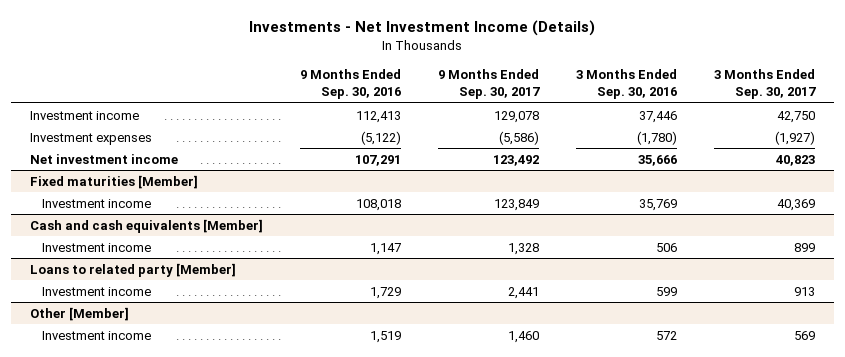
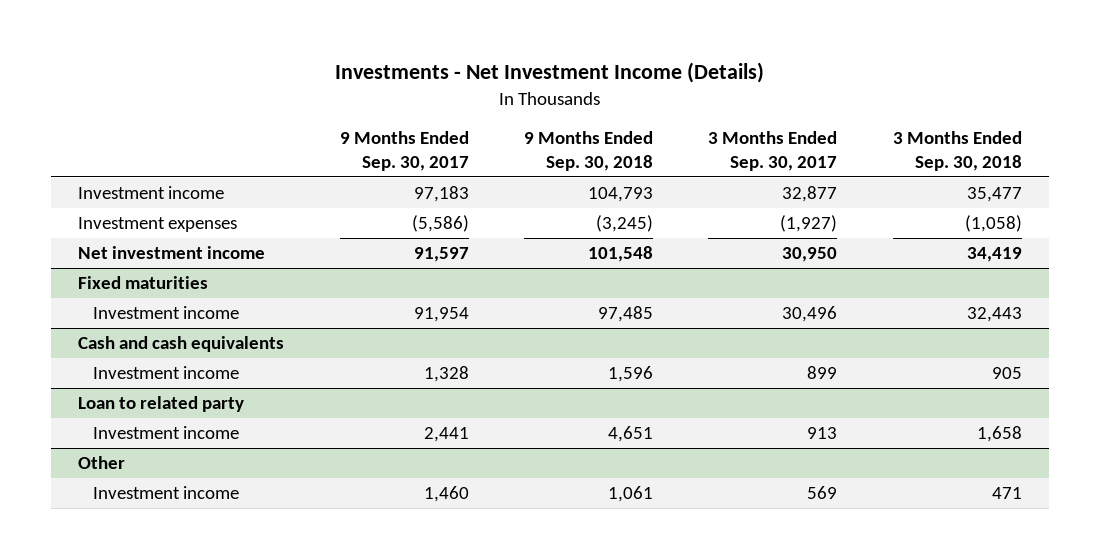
- | 9 Months Ended Sep. 30, 2016 | 9 Months Ended Sep. 30, 2017 | 3 Months Ended Sep. 30, 2016 | 3 Months Ended Sep. 30, 2017
+ | 9 Months Ended Sep. 30, 2017 | 9 Months Ended Sep. 30, 2018 | 3 Months Ended Sep. 30, 2017 | 3 Months Ended Sep. 30, 2018
- Investment income | 112,413 | 129,078 | 37,446 | 42,750
+ Investment income | 97,183 | 104,793 | 32,877 | 35,477
- Net investment income | 107,291 | 123,492 | 35,666 | 40,823
- Fixed maturities [Member]
- Investment income | 108,018 | 123,849 | 35,769 | 40,369
- Cash and cash equivalents [Member]
+ Net investment income | 91,597 | 101,548 | 30,950 | 34,419
+ Fixed maturities
+ Investment income | 91,954 | 97,485 | 30,496 | 32,443
+ Cash and cash equivalents
- Loans to related party [Member]
+ Loan to related party
- Other [Member]
+ Other

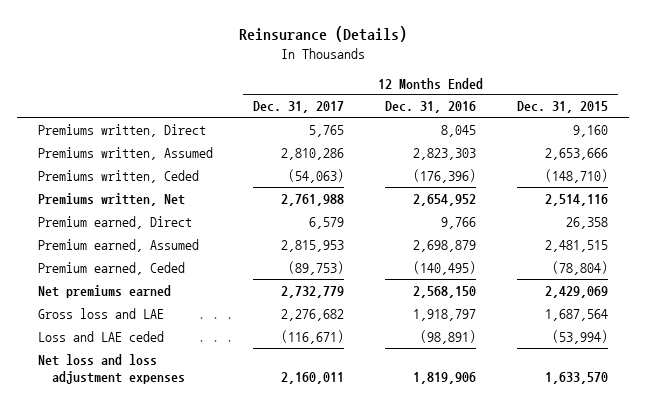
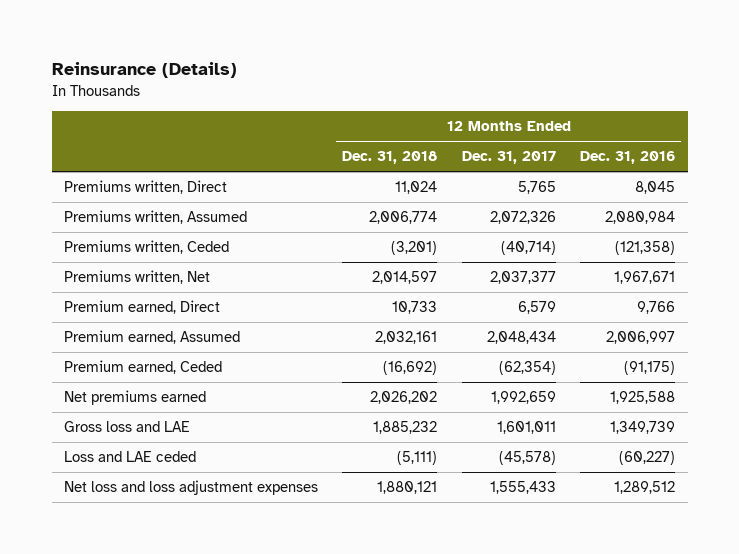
- | 12 Months Ended Dec. 31, 2017 | 12 Months Ended Dec. 31, 2016 | 12 Months Ended Dec. 31, 2015
+ | 12 Months Ended Dec. 31, 2018 | 12 Months Ended Dec. 31, 2017 | 12 Months Ended Dec. 31, 2016
- Premiums written, Assumed | 2,810,286 | 2,823,303 | 2,653,666
- Premiums written, Ceded | (54,063) | (176,396) | (148,710)
- Premiums written, Net | 2,761,988 | 2,654,952 | 2,514,116
+ Premiums written, Assumed | 2,006,774 | 2,072,326 | 2,080,984
+ Premiums written, Ceded | (3,201) | (40,714) | (121,358)
+ Premiums written, Net | 2,014,597 | 2,037,377 | 1,967,671
- Premium earned, Assumed | 2,815,953 | 2,698,879 | 2,481,515
- Premium earned, Ceded | (89,753) | (140,495) | (78,804)
- Net premiums earned | 2,732,779 | 2,568,150 | 2,429,069
- Gross loss and LAE | 2,276,682 | 1,918,797 | 1,687,564
- Loss and LAE ceded | (116,671) | (98,891) | (53,994)
- Net loss and loss adjustment expenses | 2,160,011 | 1,819,906 | 1,633,570
+ Premium earned, Assumed | 2,032,161 | 2,048,434 | 2,006,997
+ Premium earned, Ceded | (16,692) | (62,354) | (91,175)
+ Net premiums earned | 2,026,202 | 1,992,659 | 1,925,588
+ Gross loss and LAE | 1,885,232 | 1,601,011 | 1,349,739
+ Loss and LAE ceded | (5,111) | (45,578) | (60,227)
+ Net loss and loss adjustment expenses | 1,880,121 | 1,555,433 | 1,289,512

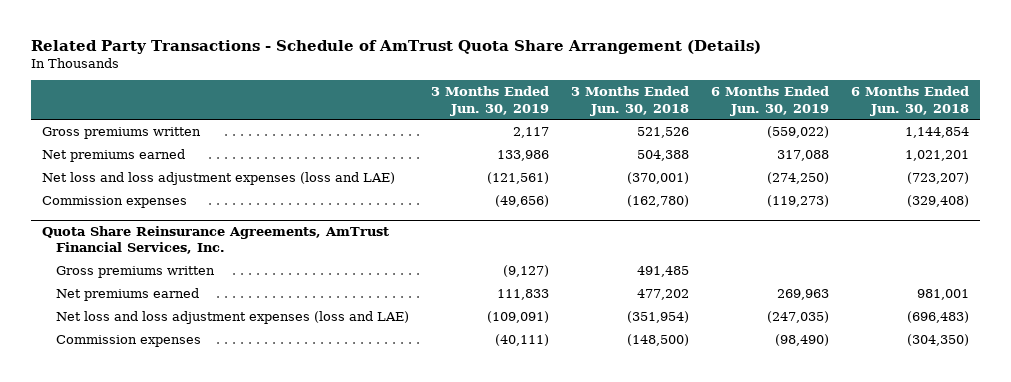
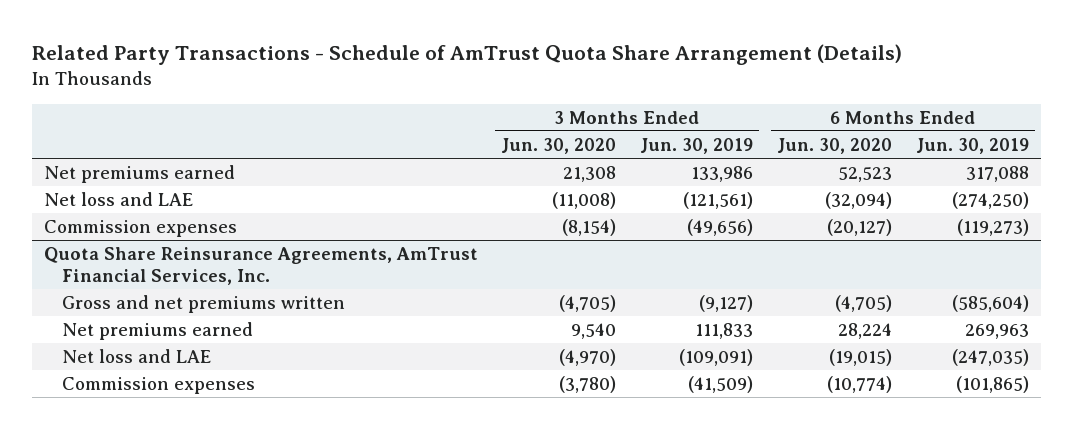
- | 3 Months Ended Jun. 30, 2019 | 3 Months Ended Jun. 30, 2018 | 6 Months Ended Jun. 30, 2019 | 6 Months Ended Jun. 30, 2018
+ | 3 Months Ended Jun. 30, 2020 | 3 Months Ended Jun. 30, 2019 | 6 Months Ended Jun. 30, 2020 | 6 Months Ended Jun. 30, 2019
- Gross premiums written | 2,117 | 521,526 | (559,022) | 1,144,854
- Net loss and loss adjustment expenses (loss and LAE) | (121,561) | (370,001) | (274,250) | (723,207)
+ Net loss and LAE | (11,008) | (121,561) | (32,094) | (274,250)
@ Quota Share Reinsurance Agreements, AmTrust Financial Services, Inc.
- Gross premiums written | (9,127) | 491,485 | |
+ Gross and net premiums written | (4,705) | (9,127) | (4,705) | (585,604)
- Net loss and loss adjustment expenses (loss and LAE) | (109,091) | (351,954) | (247,035) | (696,483)
- Commission expenses | (40,111) | (148,500) | (98,490) | (304,350)
+ Net loss and LAE | (4,970) | (109,091) | (19,015) | (247,035)
+ Commission expenses | (3,780) | (41,509) | (10,774) | (101,865)

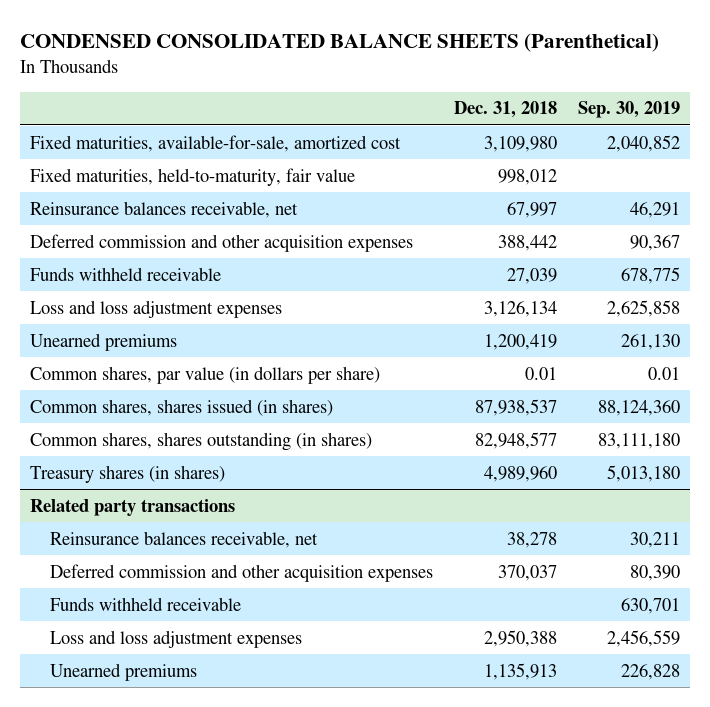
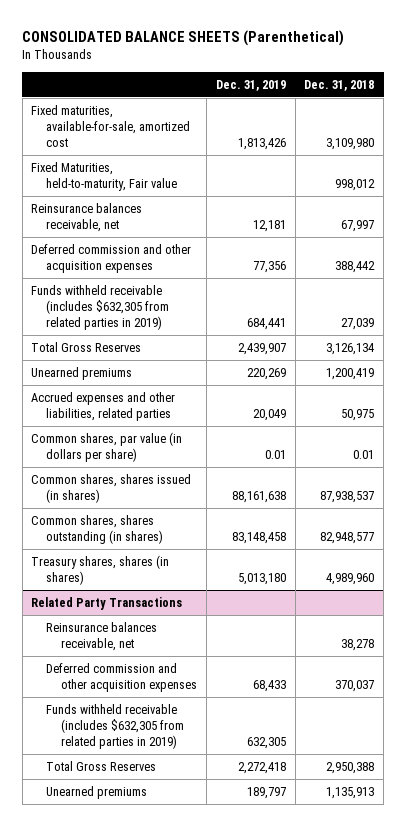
- CONDENSED CONSOLIDATED BALANCE SHEETS (Parenthetical)
+ CONSOLIDATED BALANCE SHEETS (Parenthetical)
- | Dec. 31, 2018 | Sep. 30, 2019
+ | Dec. 31, 2019 | Dec. 31, 2018
- Fixed maturities, held-to-maturity, fair value | 998,012 |
+ Fixed Maturities, held-to-maturity, Fair value | | 998,012
- Funds withheld receivable | 27,039 | 678,775
- Loss and loss adjustment expenses | 3,126,134 | 2,625,858
+ Funds withheld receivable (includes $632,305 from related parties in 2019) | 684,441 | 27,039
+ Total Gross Reserves | 2,439,907 | 3,126,134
+ Accrued expenses and other liabilities, related parties | 20,049 | 50,975
- Treasury shares (in shares) | 4,989,960 | 5,013,180
- Related party transactions
+ Treasury shares, shares (in shares) | 5,013,180 | 4,989,960
+ Related Party Transactions
- Funds withheld receivable | | 630,701
- Loss and loss adjustment expenses | 2,950,388 | 2,456,559
+ Funds withheld receivable (includes $632,305 from related parties in 2019) | 632,305 |
+ Total Gross Reserves | 2,272,418 | 2,950,388

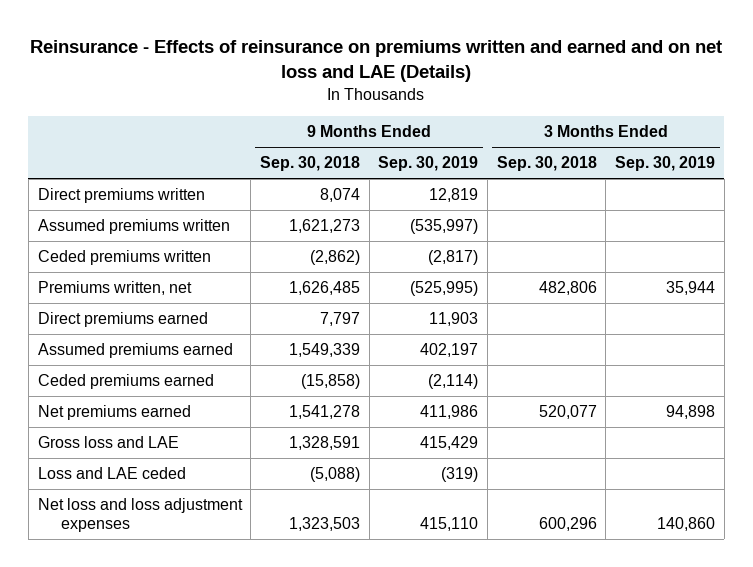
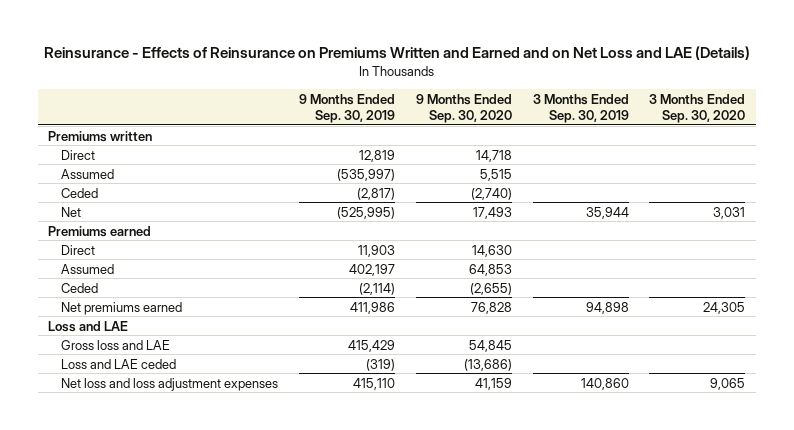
- Reinsurance - Effects of reinsurance on premiums written and earned and on net loss and LAE (Details)
+ Reinsurance - Effects of Reinsurance on Premiums Written and Earned and on Net Loss and LAE (Details)
- | 9 Months Ended Sep. 30, 2018 | 9 Months Ended Sep. 30, 2019 | 3 Months Ended Sep. 30, 2018 | 3 Months Ended Sep. 30, 2019
+ | 9 Months Ended Sep. 30, 2019 | 9 Months Ended Sep. 30, 2020 | 3 Months Ended Sep. 30, 2019 | 3 Months Ended Sep. 30, 2020
- Direct premiums written | 8,074 | 12,819 | |
- Assumed premiums written | 1,621,273 | (535,997) | |
- Ceded premiums written | (2,862) | (2,817) | |
- Premiums written, net | 1,626,485 | (525,995) | 482,806 | 35,944
- Direct premiums earned | 7,797 | 11,903 | |
- Assumed premiums earned | 1,549,339 | 402,197 | |
- Ceded premiums earned | (15,858) | (2,114) | |
+ Premiums written
+ Direct | 12,819 | 14,718 | |
+ Assumed | (535,997) | 5,515 | |
+ Ceded | (2,817) | (2,740) | |
+ Net | (525,995) | 17,493 | 35,944 | 3,031
+ Premiums earned
+ Direct | 11,903 | 14,630 | |
+ Assumed | 402,197 | 64,853 | |
+ Ceded | (2,114) | (2,655) | |
+ Loss and LAE

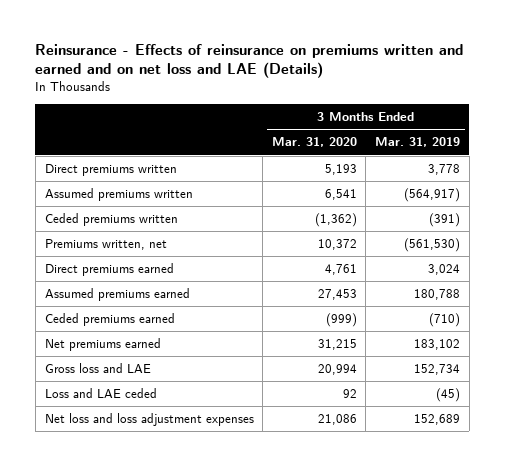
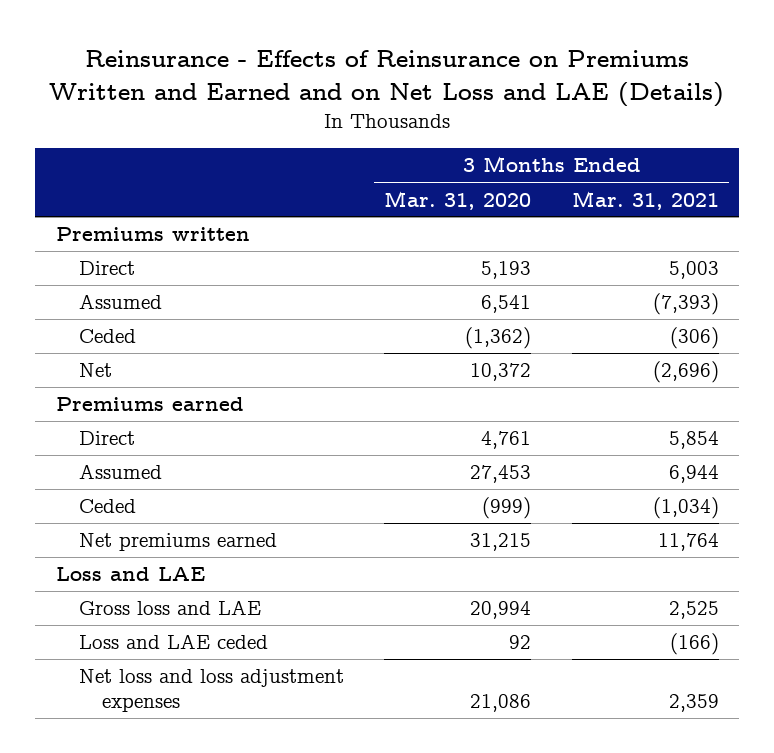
- Reinsurance - Effects of reinsurance on premiums written and earned and on net loss and LAE (Details)
+ Reinsurance - Effects of Reinsurance on Premiums Written and Earned and on Net Loss and LAE (Details)
- | 3 Months Ended Mar. 31, 2020 | 3 Months Ended Mar. 31, 2019
+ | 3 Months Ended Mar. 31, 2020 | 3 Months Ended Mar. 31, 2021
- Direct premiums written | 5,193 | 3,778
- Assumed premiums written | 6,541 | (564,917)
- Ceded premiums written | (1,362) | (391)
- Premiums written, net | 10,372 | (561,530)
- Direct premiums earned | 4,761 | 3,024
- Assumed premiums earned | 27,453 | 180,788
- Ceded premiums earned | (999) | (710)
+ Premiums written
+ Direct | 5,193 | 5,003
+ Assumed | 6,541 | (7,393)
+ Ceded | (1,362) | (306)
+ Net | 10,372 | (2,696)
+ Premiums earned
+ Direct | 4,761 | 5,854
+ Assumed | 27,453 | 6,944
+ Ceded | (999) | (1,034)
+ Loss and LAE

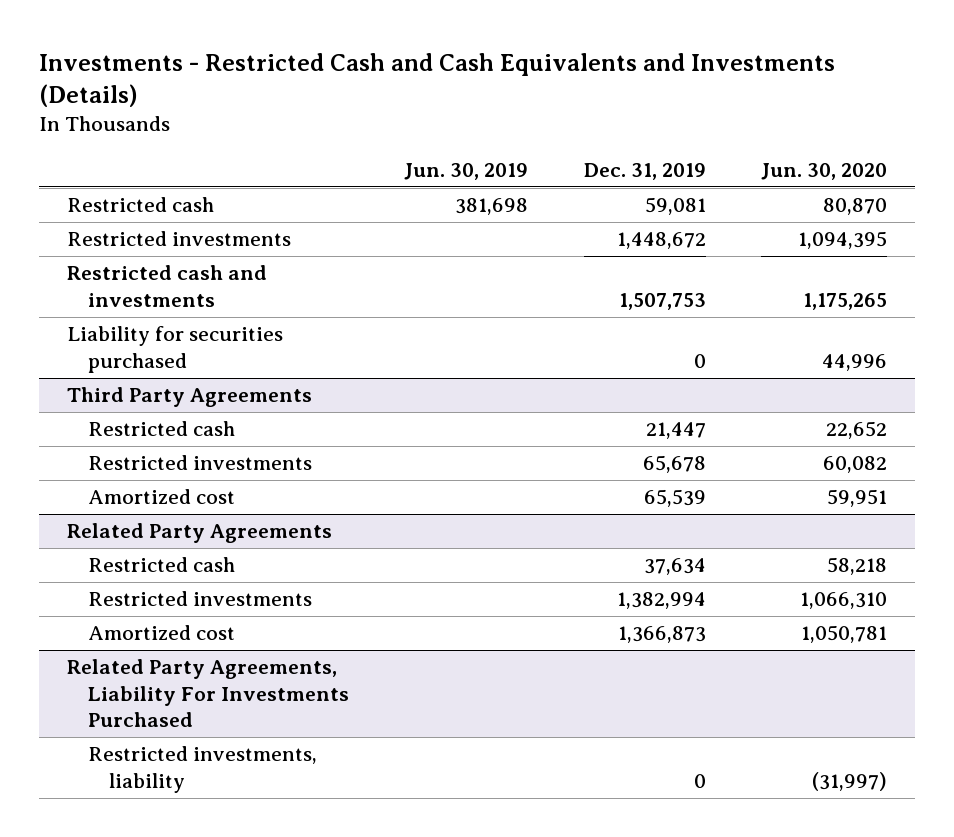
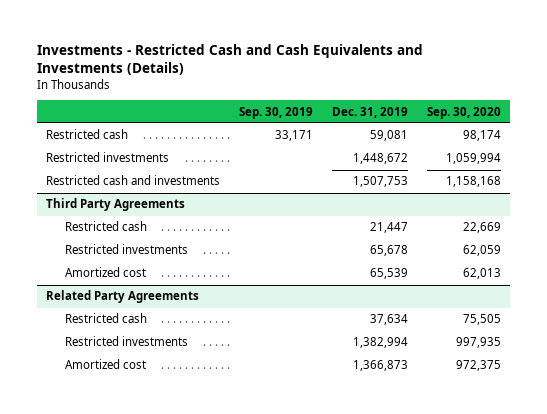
- | Jun. 30, 2019 | Dec. 31, 2019 | Jun. 30, 2020
+ | Sep. 30, 2019 | Dec. 31, 2019 | Sep. 30, 2020
- Liability for securities purchased | | 0 | 44,996
- Related Party Agreements, Liability For Investments Purchased
- Restricted investments, liability | | 0 | (31,997)

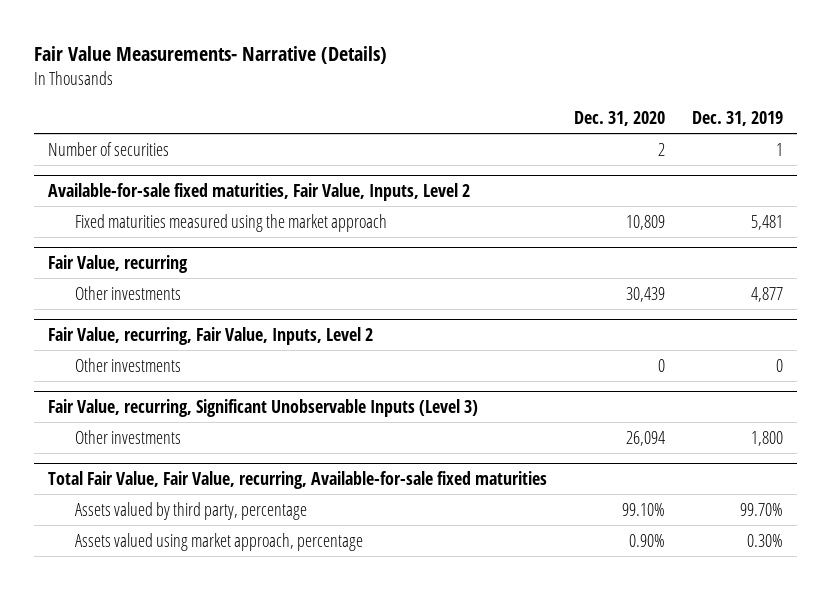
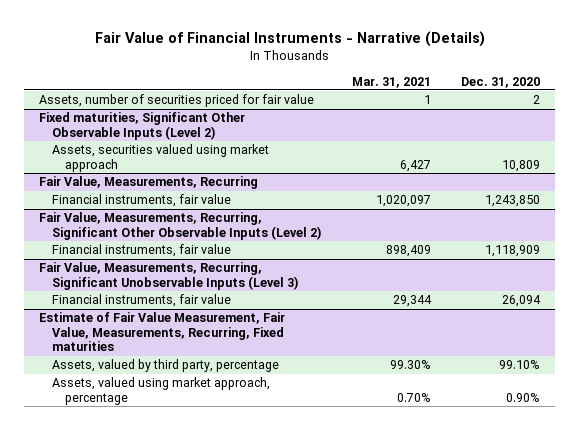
- Fair Value Measurements- Narrative (Details)
+ Fair Value of Financial Instruments - Narrative (Details)
- | Dec. 31, 2020 | Dec. 31, 2019
+ | Mar. 31, 2021 | Dec. 31, 2020
- Number of securities | 2 | 1
- Available-for-sale fixed maturities, Fair Value, Inputs, Level 2
- Fixed maturities measured using the market approach | 10,809 | 5,481
- Fair Value, recurring
- Other investments | 30,439 | 4,877
- Fair Value, recurring, Fair Value, Inputs, Level 2
- Other investments | 0 | 0
- Fair Value, recurring, Significant Unobservable Inputs (Level 3)
- Other investments | 26,094 | 1,800
- Total Fair Value, Fair Value, recurring, Available-for-sale fixed maturities
- Assets valued by third party, percentage | 99.10% | 99.70%
- Assets valued using market approach, percentage | 0.90% | 0.30%
+ Assets, number of securities priced for fair value | 1 | 2
+ Fixed maturities, Significant Other Observable Inputs (Level 2)
+ Assets, securities valued using market approach | 6,427 | 10,809
+ Fair Value, Measurements, Recurring
+ Financial instruments, fair value | 1,020,097 | 1,243,850
+ Fair Value, Measurements, Recurring, Significant Other Observable Inputs (Level 2)
+ Financial instruments, fair value | 898,409 | 1,118,909
+ Fair Value, Measurements, Recurring, Significant Unobservable Inputs (Level 3)
+ Financial instruments, fair value | 29,344 | 26,094
+ Estimate of Fair Value Measurement, Fair Value, Measurements, Recurring, Fixed maturities
+ Assets, valued by third party, percentage | 99.30% | 99.10%
+ Assets, valued using market approach, percentage | 0.70% | 0.90%

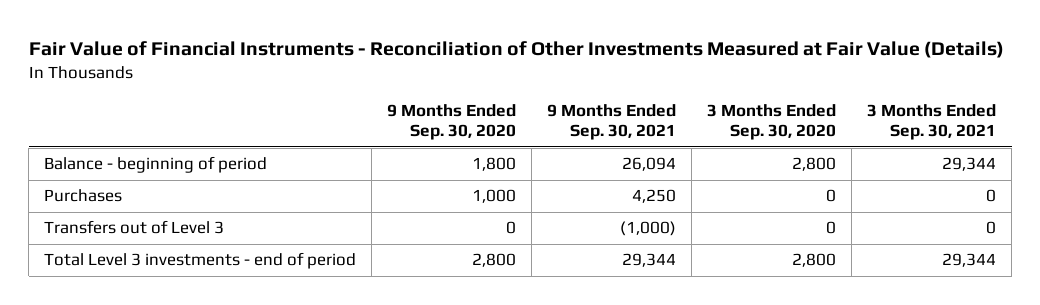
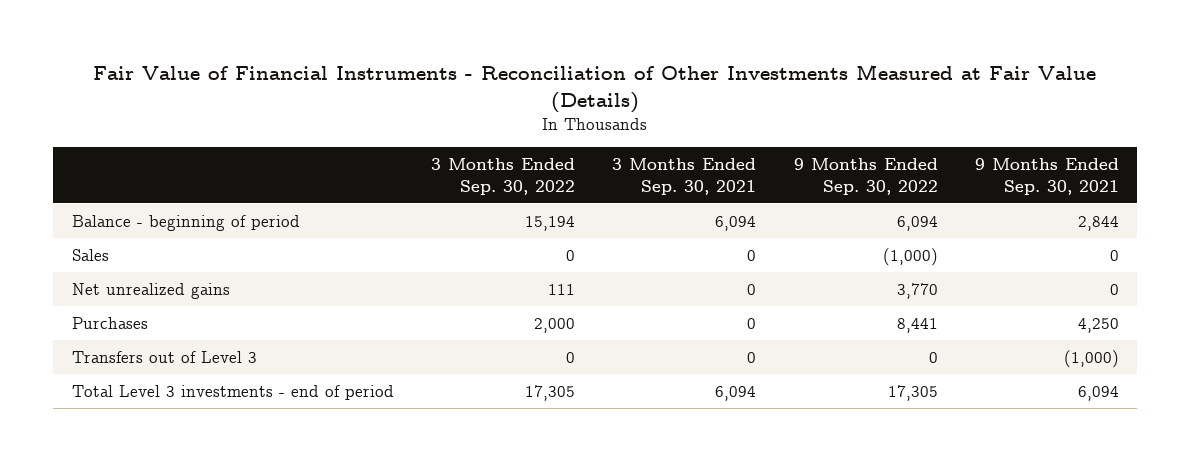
- | 9 Months Ended Sep. 30, 2020 | 9 Months Ended Sep. 30, 2021 | 3 Months Ended Sep. 30, 2020 | 3 Months Ended Sep. 30, 2021
+ | 3 Months Ended Sep. 30, 2022 | 3 Months Ended Sep. 30, 2021 | 9 Months Ended Sep. 30, 2022 | 9 Months Ended Sep. 30, 2021
- Balance - beginning of period | 1,800 | 26,094 | 2,800 | 29,344
+ Balance - beginning of period | 15,194 | 6,094 | 6,094 | 2,844
+ Sales | 0 | 0 | (1,000) | 0
+ Net unrealized gains | 111 | 0 | 3,770 | 0
- Total Level 3 investments - end of period | 2,800 | 29,344 | 2,800 | 29,344
+ Total Level 3 investments - end of period | 17,305 | 6,094 | 17,305 | 6,094

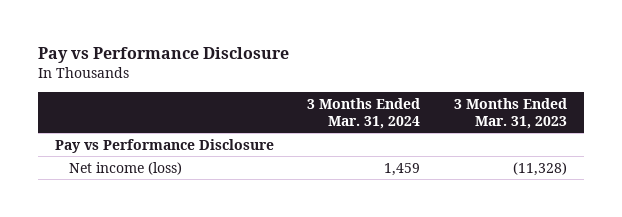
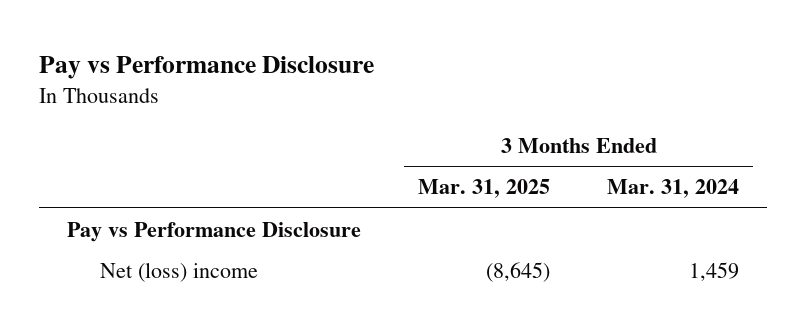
- | 3 Months Ended Mar. 31, 2024 | 3 Months Ended Mar. 31, 2023
+ | 3 Months Ended Mar. 31, 2025 | 3 Months Ended Mar. 31, 2024
- Net income (loss) | 1,459 | (11,328)
+ Net (loss) income | (8,645) | 1,459

